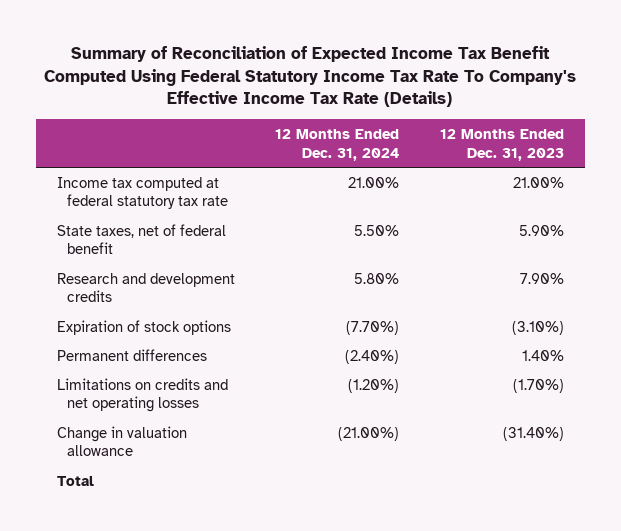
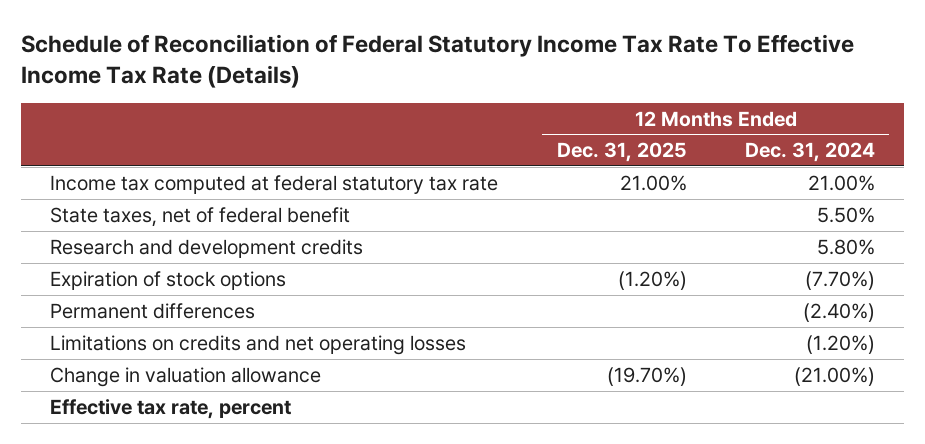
- Summary of Reconciliation of Expected Income Tax Benefit Computed Using Federal Statutory Income Tax Rate To Company's Effective Income Tax Rate (Details)
+ Schedule of Reconciliation of Federal Statutory Income Tax Rate To Effective Income Tax Rate (Details)
- | 12 Months Ended Dec. 31, 2024 | 12 Months Ended Dec. 31, 2023
+ | 12 Months Ended Dec. 31, 2025 | 12 Months Ended Dec. 31, 2024
- Total
+ Effective tax rate, percent

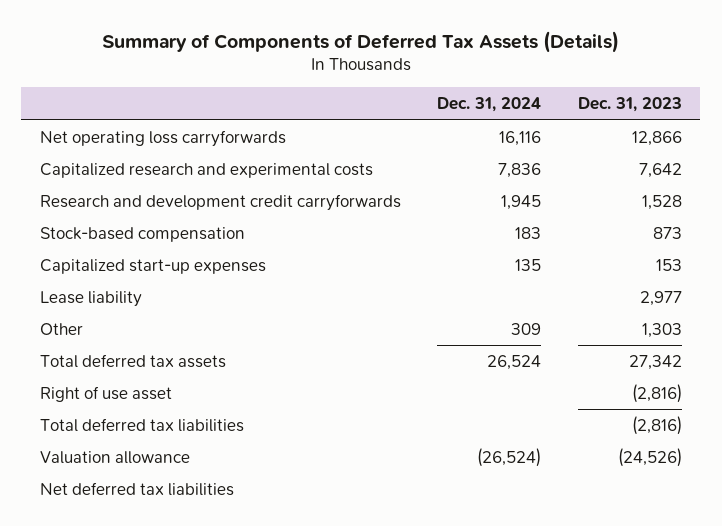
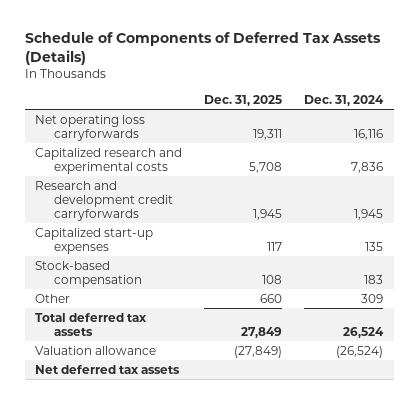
- Summary of Components of Deferred Tax Assets (Details)
+ Schedule of Components of Deferred Tax Assets (Details)
- | Dec. 31, 2024 | Dec. 31, 2023
+ | Dec. 31, 2025 | Dec. 31, 2024
- Lease liability | | 2,977
moved down: Stock-based compensation | 108 | 183
- Right of use asset | | (2,816)
- Total deferred tax liabilities | | (2,816)
- Net deferred tax liabilities
+ Net deferred tax assets

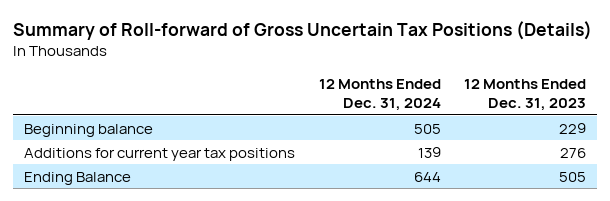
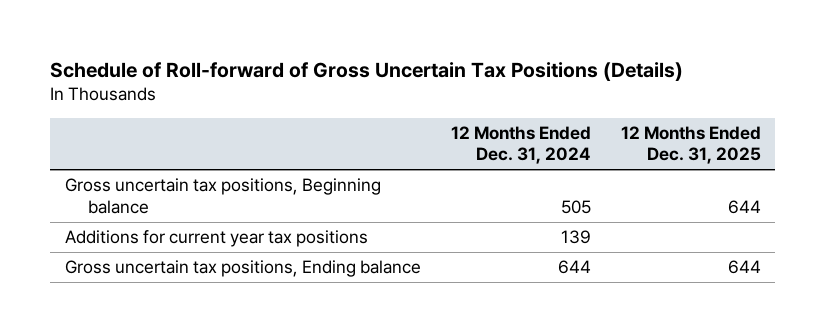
- Summary of Roll-forward of Gross Uncertain Tax Positions (Details)
+ Schedule of Roll-forward of Gross Uncertain Tax Positions (Details)
- | 12 Months Ended Dec. 31, 2024 | 12 Months Ended Dec. 31, 2023
+ | 12 Months Ended Dec. 31, 2024 | 12 Months Ended Dec. 31, 2025
- Beginning balance | 505 | 229
+ Gross uncertain tax positions, Beginning balance | 505 | 644
- Ending Balance | 644 | 505
+ Gross uncertain tax positions, Ending balance | 644 | 644

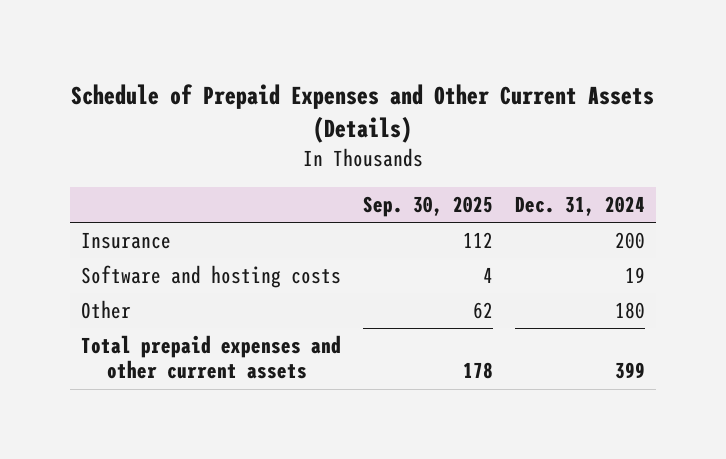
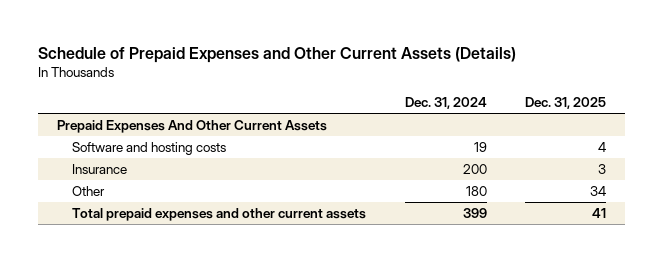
- | Sep. 30, 2025 | Dec. 31, 2024
+ | Dec. 31, 2024 | Dec. 31, 2025
+ Prepaid Expenses And Other Current Assets
moved down: Insurance | 200 | 3

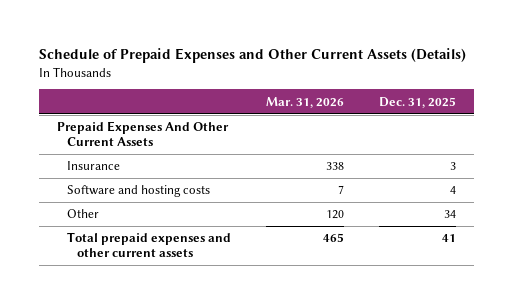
- | Dec. 31, 2024 | Dec. 31, 2025
+ | Mar. 31, 2026 | Dec. 31, 2025
moved down: Software and hosting costs | 7 | 4

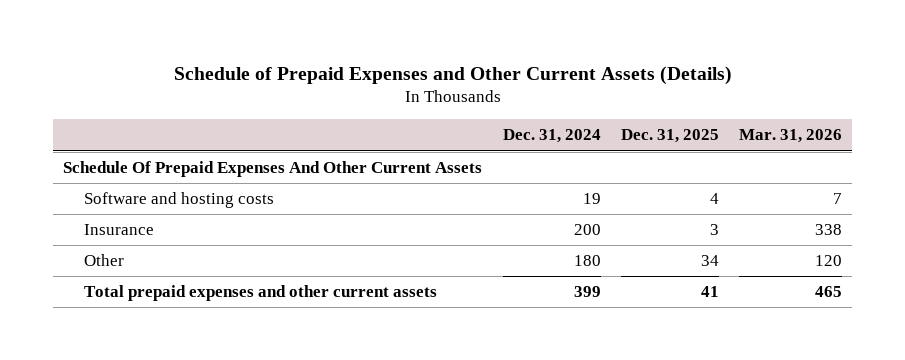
- | Mar. 31, 2026 | Dec. 31, 2025
+ | Dec. 31, 2024 | Dec. 31, 2025 | Mar. 31, 2026
- Prepaid Expenses And Other Current Assets
+ Schedule Of Prepaid Expenses And Other Current Assets
moved down: Insurance | 200 | 3 | 338

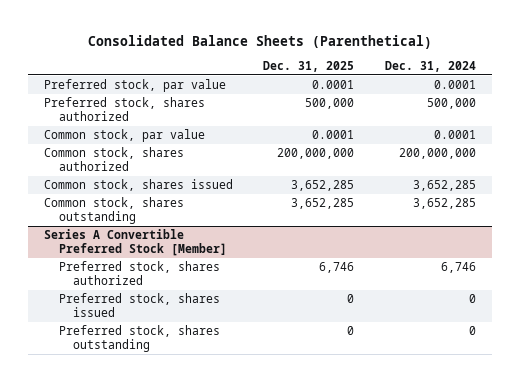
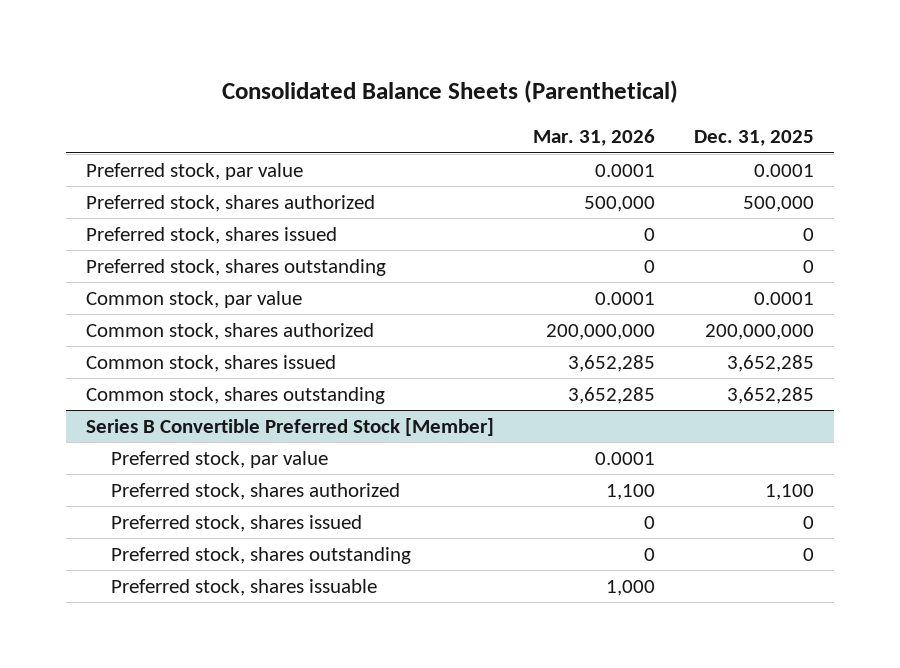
- | Dec. 31, 2025 | Dec. 31, 2024
+ | Mar. 31, 2026 | Dec. 31, 2025
+ Preferred stock, shares issued | 0 | 0
+ Preferred stock, shares outstanding | 0 | 0
- Series A Convertible Preferred Stock [Member]
- Preferred stock, shares authorized | 6,746 | 6,746
+ Series B Convertible Preferred Stock [Member]
+ Preferred stock, par value | 0.0001 |
+ Preferred stock, shares authorized | 1,100 | 1,100
+ Preferred stock, shares issuable | 1,000 |

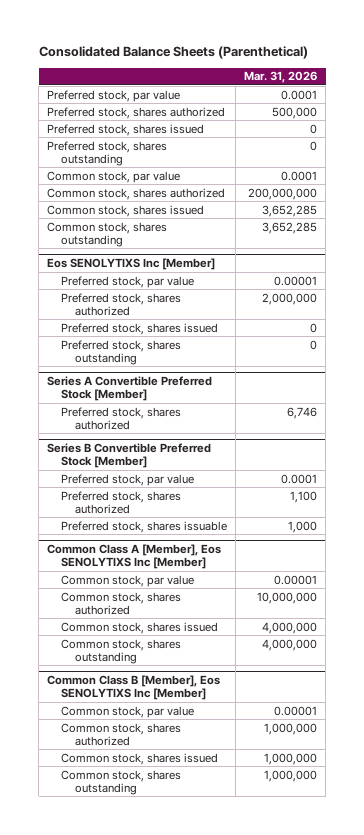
- | Mar. 31, 2026 | Dec. 31, 2025
+ | Mar. 31, 2026
+ Eos SENOLYTIXS Inc [Member]
+ Preferred stock, par value | 0.00001
+ Preferred stock, shares authorized | 2,000,000
+ Preferred stock, shares issued | 0
+ Preferred stock, shares outstanding | 0
+ Series A Convertible Preferred Stock [Member]
+ Preferred stock, shares authorized | 6,746
@ Series B Convertible Preferred Stock [Member]
- Preferred stock, shares issued | 0 | 0
- Preferred stock, shares outstanding | 0 | 0
+ Common Class A [Member], Eos SENOLYTIXS Inc [Member]
+ Common stock, par value | 0.00001
+ Common stock, shares authorized | 10,000,000
+ Common stock, shares issued | 4,000,000
+ Common stock, shares outstanding | 4,000,000
+ Common Class B [Member], Eos SENOLYTIXS Inc [Member]
+ Common stock, par value | 0.00001
+ Common stock, shares authorized | 1,000,000
+ Common stock, shares issued | 1,000,000
+ Common stock, shares outstanding | 1,000,000

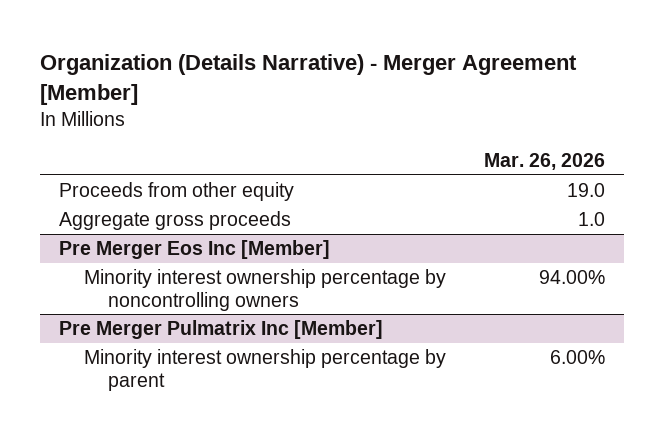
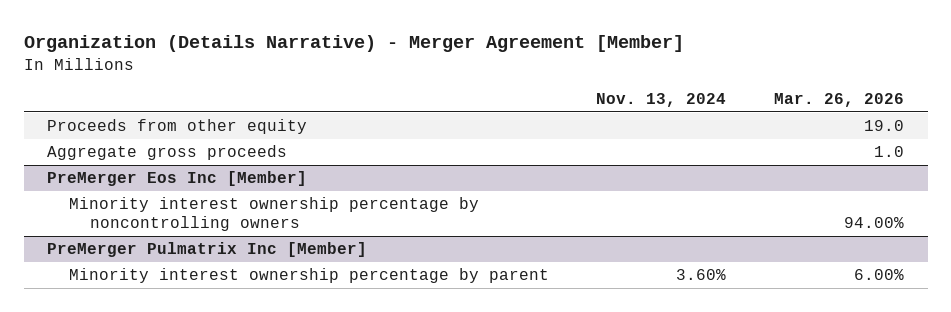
- | Mar. 26, 2026
+ | Nov. 13, 2024 | Mar. 26, 2026
- Pre Merger Eos Inc [Member]
+ PreMerger Eos Inc [Member]
- Pre Merger Pulmatrix Inc [Member]
+ PreMerger Pulmatrix Inc [Member]

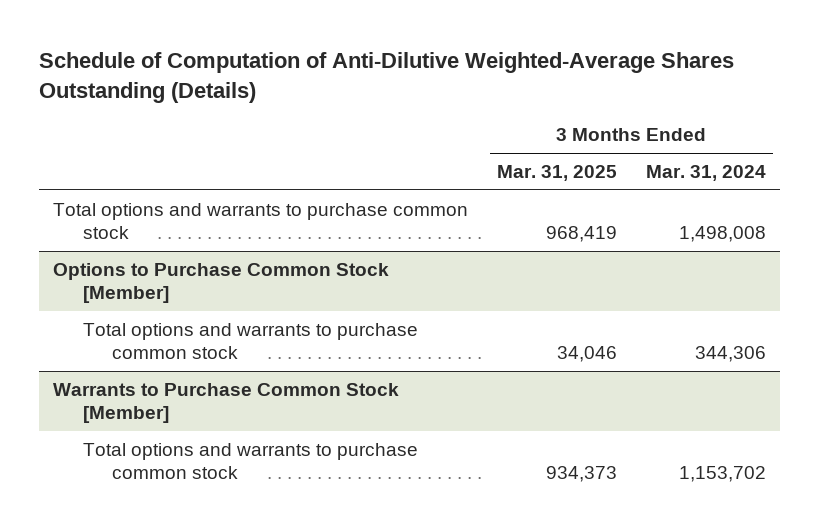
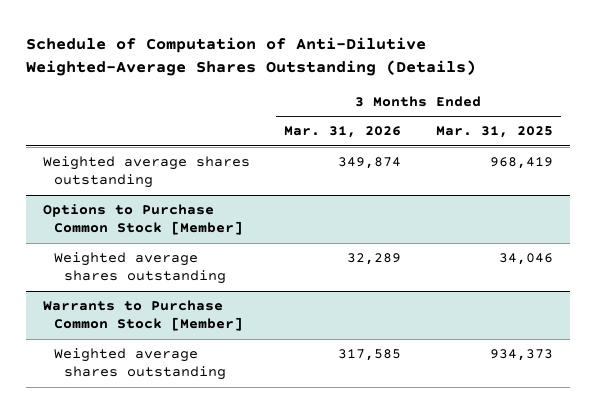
- | 3 Months Ended Mar. 31, 2025 | 3 Months Ended Mar. 31, 2024
+ | 3 Months Ended Mar. 31, 2026 | 3 Months Ended Mar. 31, 2025
- Total options and warrants to purchase common stock | 968,419 | 1,498,008
+ Weighted average shares outstanding | 349,874 | 968,419
@ Options to Purchase Common Stock [Member]
- Total options and warrants to purchase common stock | 34,046 | 344,306
+ Weighted average shares outstanding | 32,289 | 34,046
@ Warrants to Purchase Common Stock [Member]
- Total options and warrants to purchase common stock | 934,373 | 1,153,702
+ Weighted average shares outstanding | 317,585 | 934,373

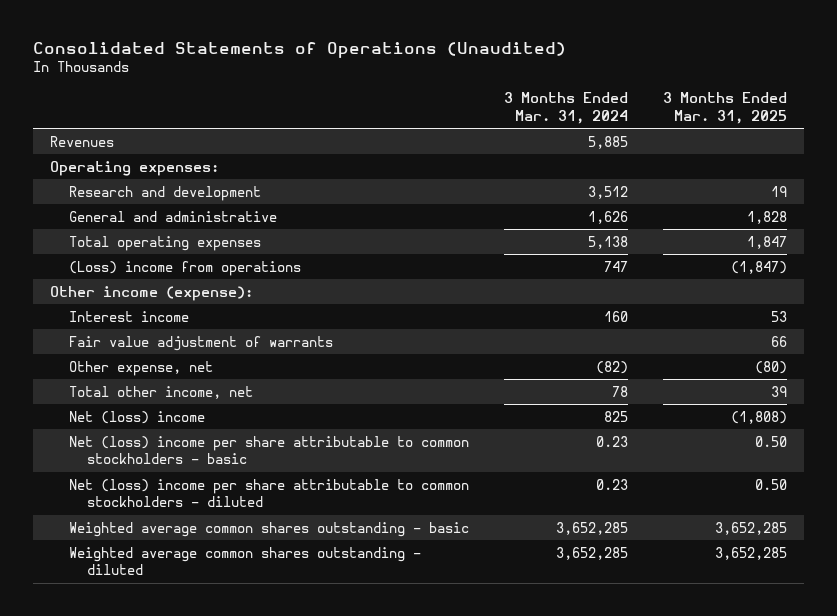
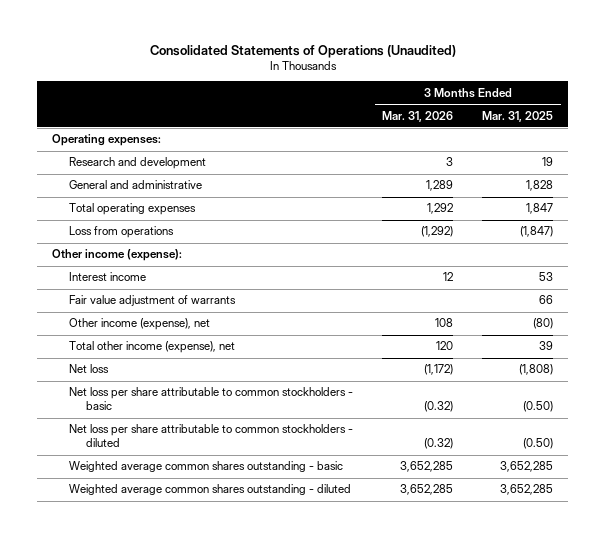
- | 3 Months Ended Mar. 31, 2024 | 3 Months Ended Mar. 31, 2025
+ | 3 Months Ended Mar. 31, 2026 | 3 Months Ended Mar. 31, 2025
- Revenues | 5,885 |
- (Loss) income from operations | 747 | (1,847)
+ Loss from operations | (1,292) | (1,847)
- Other expense, net | (82) | (80)
- Total other income, net | 78 | 39
- Net (loss) income | 825 | (1,808)
- Net (loss) income per share attributable to common stockholders - basic | 0.23 | 0.50
- Net (loss) income per share attributable to common stockholders - diluted | 0.23 | 0.50
+ Other income (expense), net | 108 | (80)
+ Total other income (expense), net | 120 | 39
+ Net loss | (1,172) | (1,808)
+ Net loss per share attributable to common stockholders - basic | (0.32) | (0.50)
+ Net loss per share attributable to common stockholders - diluted | (0.32) | (0.50)

